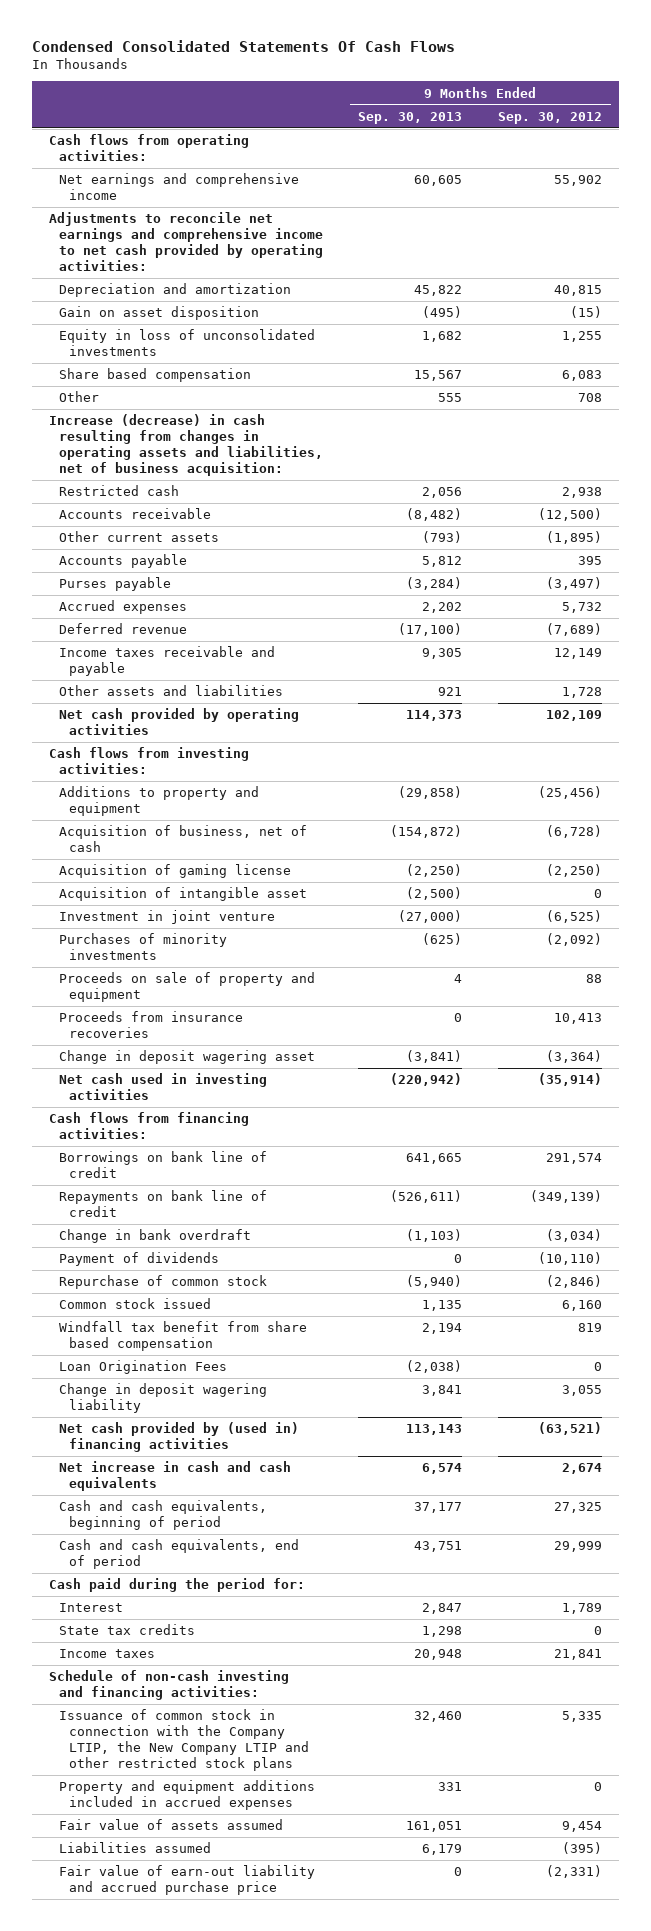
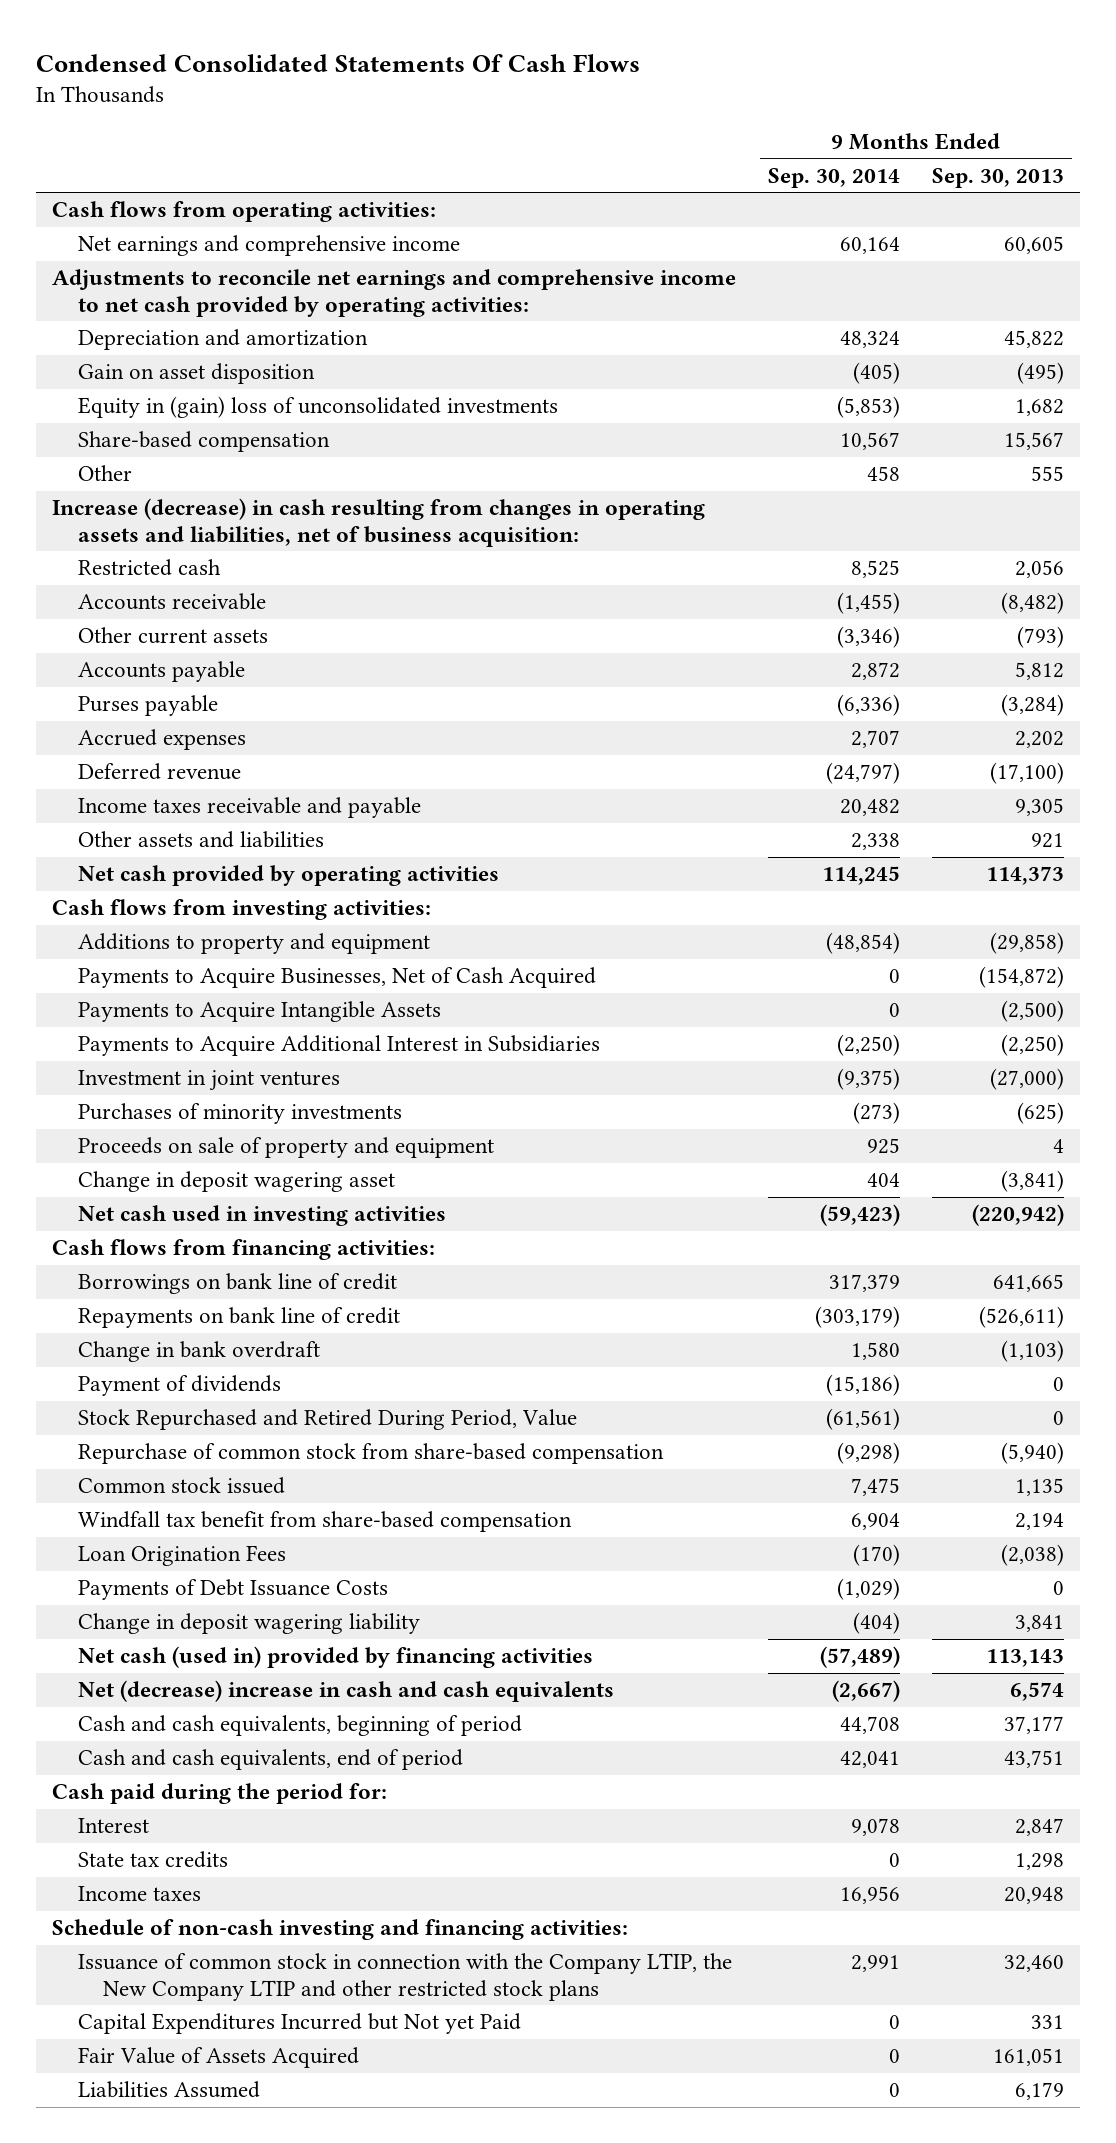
- | 9 Months Ended Sep. 30, 2013 | 9 Months Ended Sep. 30, 2012
+ | 9 Months Ended Sep. 30, 2014 | 9 Months Ended Sep. 30, 2013
- Equity in loss of unconsolidated investments | 1,682 | 1,255
- Share based compensation | 15,567 | 6,083
+ Equity in (gain) loss of unconsolidated investments | (5,853) | 1,682
+ Share-based compensation | 10,567 | 15,567
- Acquisition of business, net of cash | (154,872) | (6,728)
- Acquisition of gaming license | (2,250) | (2,250)
- Acquisition of intangible asset | (2,500) | 0
- Investment in joint venture | (27,000) | (6,525)
+ Payments to Acquire Businesses, Net of Cash Acquired | 0 | (154,872)
+ Payments to Acquire Intangible Assets | 0 | (2,500)
+ Payments to Acquire Additional Interest in Subsidiaries | (2,250) | (2,250)
+ Investment in joint ventures | (9,375) | (27,000)
- Proceeds from insurance recoveries | 0 | 10,413
- Repurchase of common stock | (5,940) | (2,846)
+ Stock Repurchased and Retired During Period, Value | (61,561) | 0
+ Repurchase of common stock from share-based compensation | (9,298) | (5,940)
- Windfall tax benefit from share based compensation | 2,194 | 819
+ Windfall tax benefit from share-based compensation | 6,904 | 2,194
+ Payments of Debt Issuance Costs | (1,029) | 0
- Net cash provided by (used in) financing activities | 113,143 | (63,521)
- Net increase in cash and cash equivalents | 6,574 | 2,674
+ Net cash (used in) provided by financing activities | (57,489) | 113,143
+ Net (decrease) increase in cash and cash equivalents | (2,667) | 6,574
- Property and equipment additions included in accrued expenses | 331 | 0
- Fair value of assets assumed | 161,051 | 9,454
- Liabilities assumed | 6,179 | (395)
- Fair value of earn-out liability and accrued purchase price | 0 | (2,331)
+ Capital Expenditures Incurred but Not yet Paid | 0 | 331
+ Fair Value of Assets Acquired | 0 | 161,051
+ Liabilities Assumed | 0 | 6,179

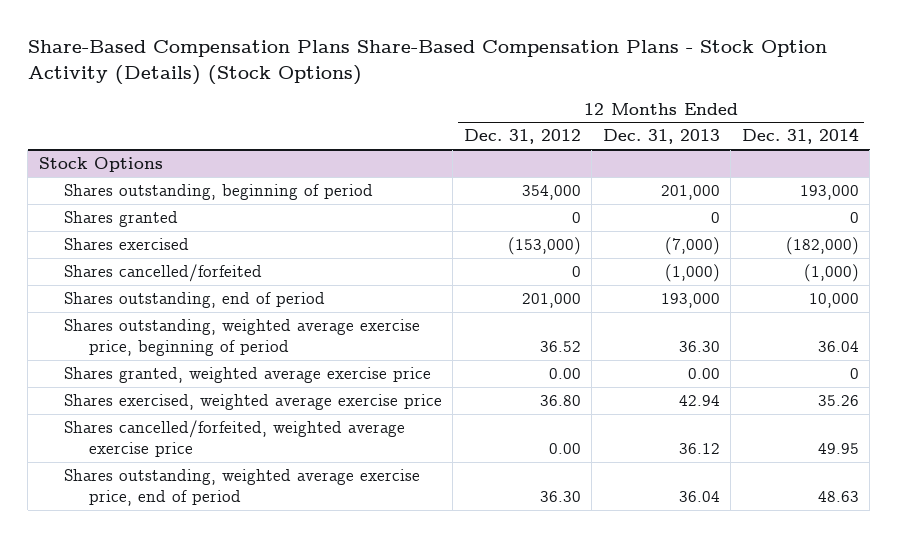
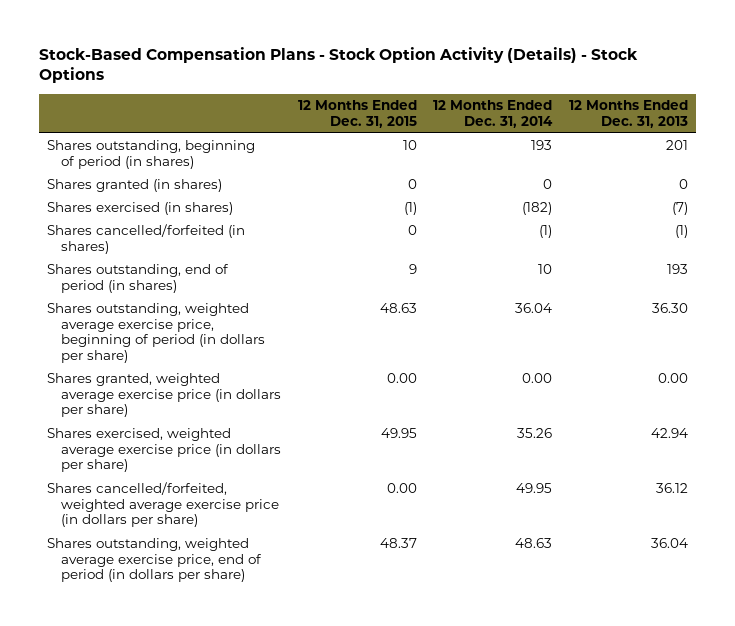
- Share-Based Compensation Plans Share-Based Compensation Plans - Stock Option Activity (Details) (Stock Options)
+ Stock-Based Compensation Plans - Stock Option Activity (Details) - Stock Options
- | 12 Months Ended Dec. 31, 2012 | 12 Months Ended Dec. 31, 2013 | 12 Months Ended Dec. 31, 2014
+ | 12 Months Ended Dec. 31, 2015 | 12 Months Ended Dec. 31, 2014 | 12 Months Ended Dec. 31, 2013
- Stock Options
- Shares outstanding, beginning of period | 354,000 | 201,000 | 193,000
- Shares granted | 0 | 0 | 0
- Shares exercised | (153,000) | (7,000) | (182,000)
- Shares cancelled/forfeited | 0 | (1,000) | (1,000)
- Shares outstanding, end of period | 201,000 | 193,000 | 10,000
- Shares outstanding, weighted average exercise price, beginning of period | 36.52 | 36.30 | 36.04
- Shares granted, weighted average exercise price | 0.00 | 0.00 | 0
- Shares exercised, weighted average exercise price | 36.80 | 42.94 | 35.26
- Shares cancelled/forfeited, weighted average exercise price | 0.00 | 36.12 | 49.95
- Shares outstanding, weighted average exercise price, end of period | 36.30 | 36.04 | 48.63
+ Shares outstanding, beginning of period (in shares) | 10 | 193 | 201
+ Shares granted (in shares) | 0 | 0 | 0
+ Shares exercised (in shares) | (1) | (182) | (7)
+ Shares cancelled/forfeited (in shares) | 0 | (1) | (1)
+ Shares outstanding, end of period (in shares) | 9 | 10 | 193
+ Shares outstanding, weighted average exercise price, beginning of period (in dollars per share) | 48.63 | 36.04 | 36.30
+ Shares granted, weighted average exercise price (in dollars per share) | 0.00 | 0.00 | 0.00
+ Shares exercised, weighted average exercise price (in dollars per share) | 49.95 | 35.26 | 42.94
+ Shares cancelled/forfeited, weighted average exercise price (in dollars per share) | 0.00 | 49.95 | 36.12
+ Shares outstanding, weighted average exercise price, end of period (in dollars per share) | 48.37 | 48.63 | 36.04

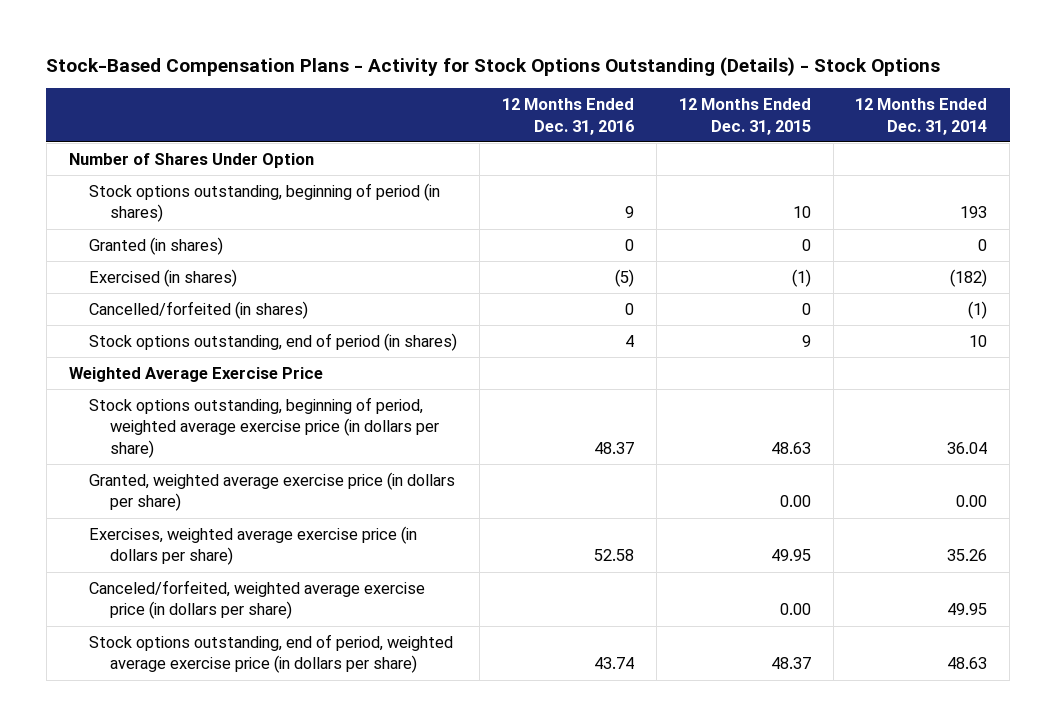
- Stock-Based Compensation Plans - Stock Option Activity (Details) - Stock Options
+ Stock-Based Compensation Plans - Activity for Stock Options Outstanding (Details) - Stock Options
- | 12 Months Ended Dec. 31, 2015 | 12 Months Ended Dec. 31, 2014 | 12 Months Ended Dec. 31, 2013
+ | 12 Months Ended Dec. 31, 2016 | 12 Months Ended Dec. 31, 2015 | 12 Months Ended Dec. 31, 2014
- Shares outstanding, beginning of period (in shares) | 10 | 193 | 201
- Shares granted (in shares) | 0 | 0 | 0
- Shares exercised (in shares) | (1) | (182) | (7)
- Shares cancelled/forfeited (in shares) | 0 | (1) | (1)
- Shares outstanding, end of period (in shares) | 9 | 10 | 193
- Shares outstanding, weighted average exercise price, beginning of period (in dollars per share) | 48.63 | 36.04 | 36.30
- Shares granted, weighted average exercise price (in dollars per share) | 0.00 | 0.00 | 0.00
- Shares exercised, weighted average exercise price (in dollars per share) | 49.95 | 35.26 | 42.94
- Shares cancelled/forfeited, weighted average exercise price (in dollars per share) | 0.00 | 49.95 | 36.12
- Shares outstanding, weighted average exercise price, end of period (in dollars per share) | 48.37 | 48.63 | 36.04
+ Number of Shares Under Option
+ Stock options outstanding, beginning of period (in shares) | 9 | 10 | 193
+ Granted (in shares) | 0 | 0 | 0
+ Exercised (in shares) | (5) | (1) | (182)
+ Cancelled/forfeited (in shares) | 0 | 0 | (1)
+ Stock options outstanding, end of period (in shares) | 4 | 9 | 10
+ Weighted Average Exercise Price
+ Stock options outstanding, beginning of period, weighted average exercise price (in dollars per share) | 48.37 | 48.63 | 36.04
+ Granted, weighted average exercise price (in dollars per share) | | 0.00 | 0.00
+ Exercises, weighted average exercise price (in dollars per share) | 52.58 | 49.95 | 35.26
+ Canceled/forfeited, weighted average exercise price (in dollars per share) | | 0.00 | 49.95
+ Stock options outstanding, end of period, weighted average exercise price (in dollars per share) | 43.74 | 48.37 | 48.63

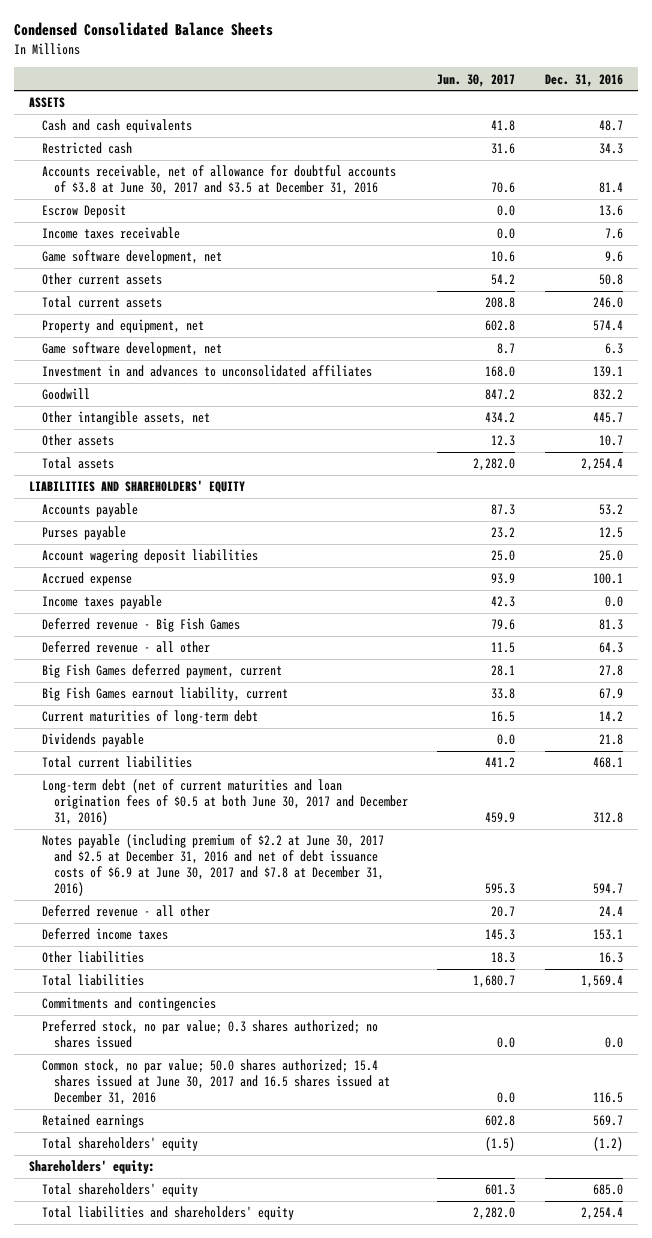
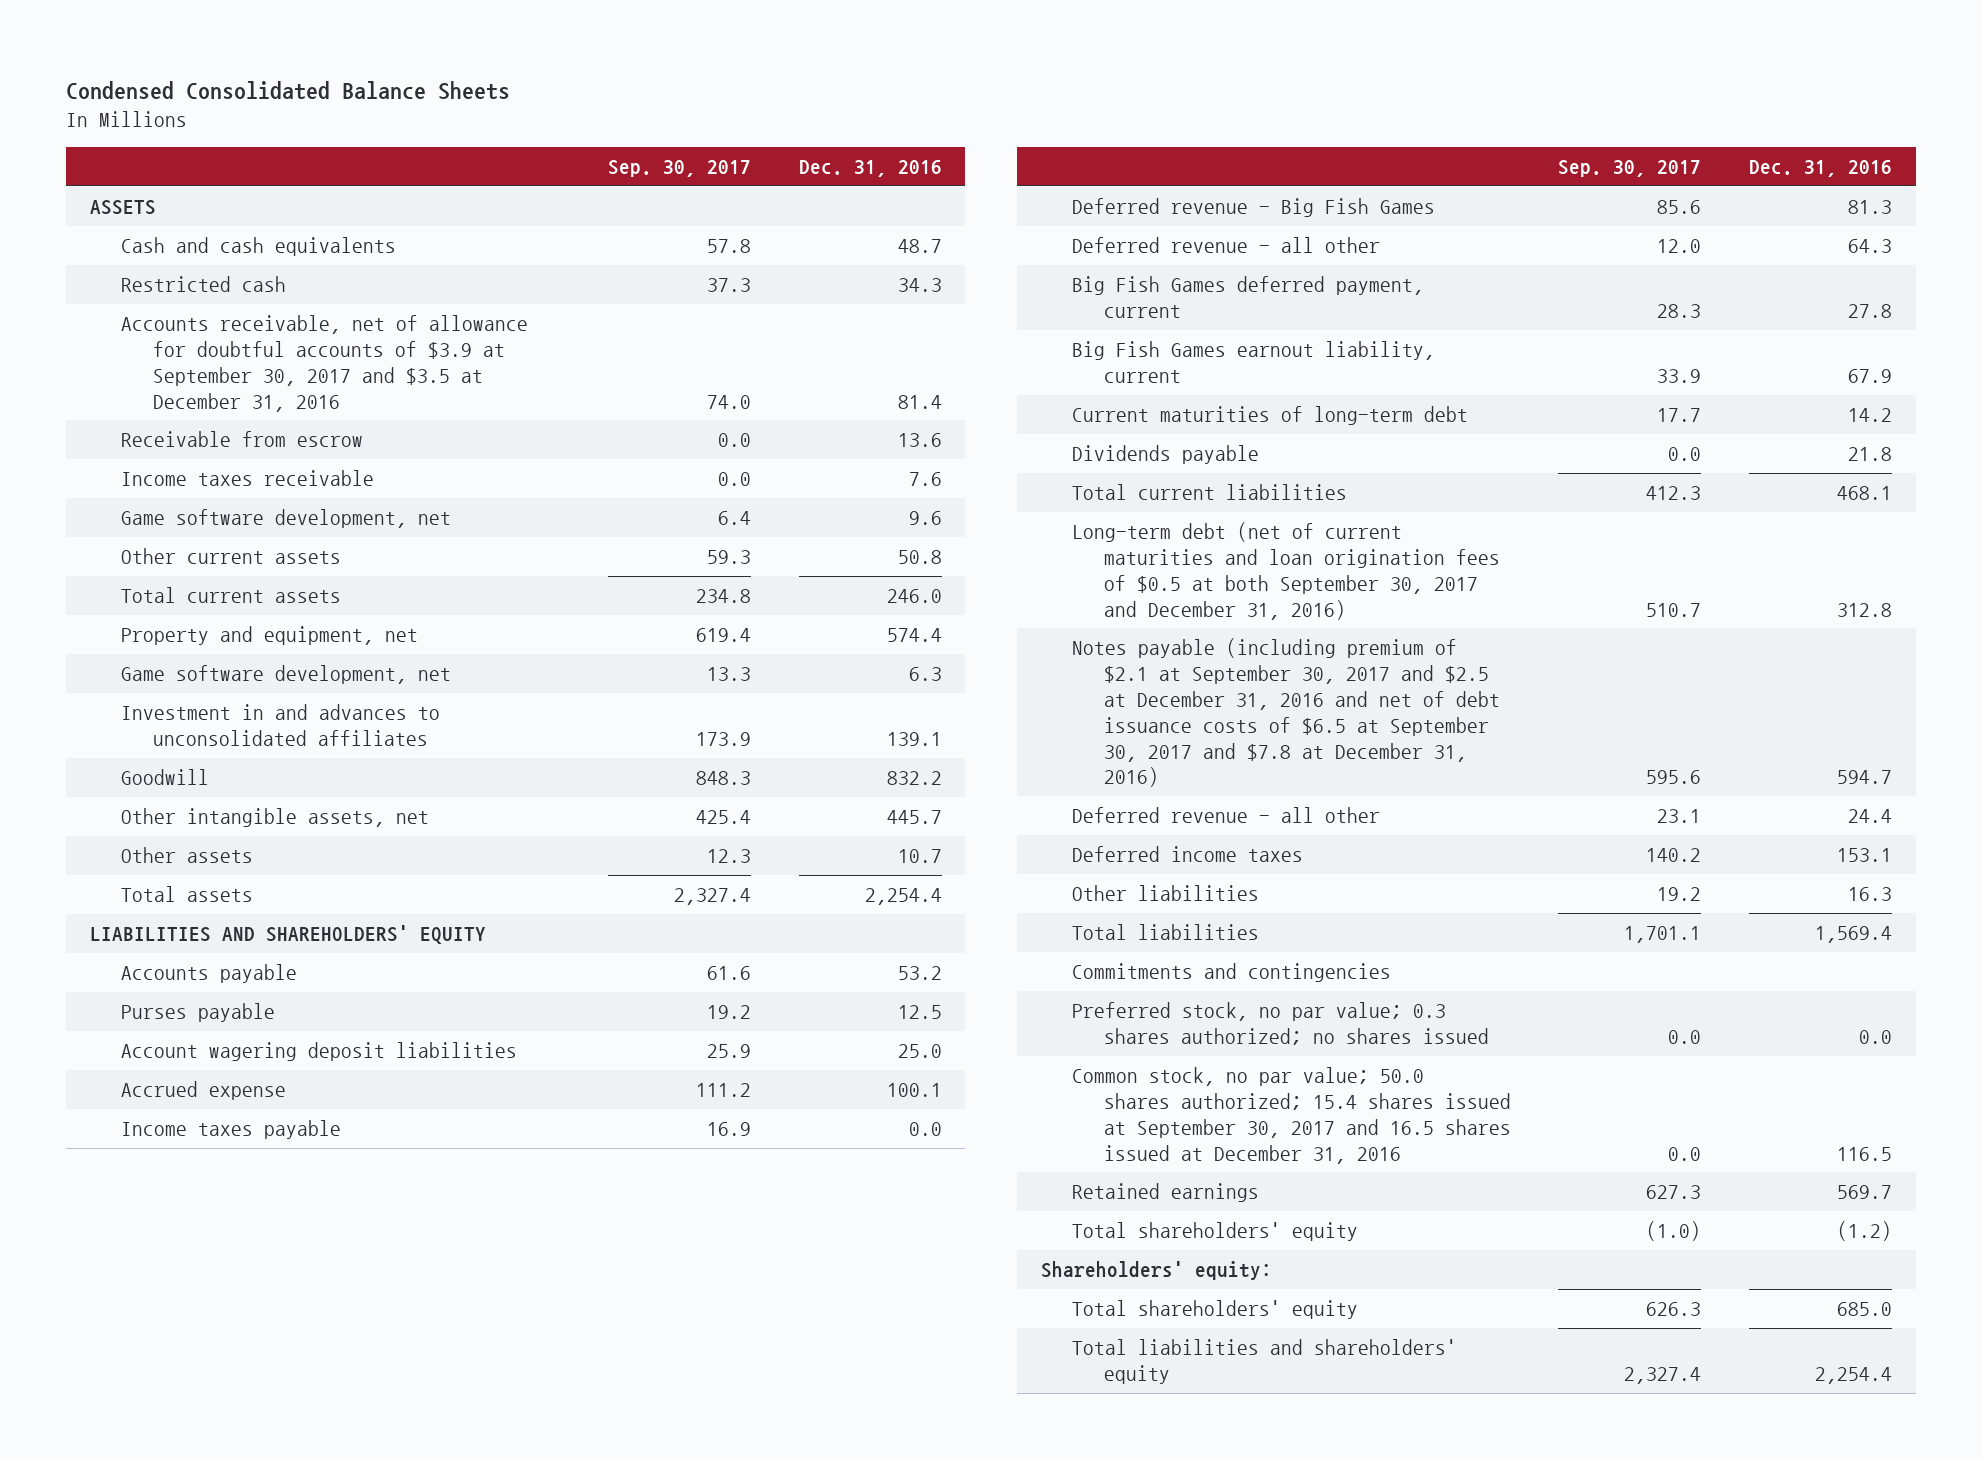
- | Jun. 30, 2017 | Dec. 31, 2016
+ | Sep. 30, 2017 | Dec. 31, 2016
- Accounts receivable, net of allowance for doubtful accounts of $3.8 at June 30, 2017 and $3.5 at December 31, 2016 | 70.6 | 81.4
- Escrow Deposit | 0.0 | 13.6
+ Accounts receivable, net of allowance for doubtful accounts of $3.9 at September 30, 2017 and $3.5 at December 31, 2016 | 74.0 | 81.4
+ Receivable from escrow | 0.0 | 13.6
- Long-term debt (net of current maturities and loan origination fees of $0.5 at both June 30, 2017 and December 31, 2016) | 459.9 | 312.8
- Notes payable (including premium of $2.2 at June 30, 2017 and $2.5 at December 31, 2016 and net of debt issuance costs of $6.9 at June 30, 2017 and $7.8 at December 31, 2016) | 595.3 | 594.7
+ Long-term debt (net of current maturities and loan origination fees of $0.5 at both September 30, 2017 and December 31, 2016) | 510.7 | 312.8
+ Notes payable (including premium of $2.1 at September 30, 2017 and $2.5 at December 31, 2016 and net of debt issuance costs of $6.5 at September 30, 2017 and $7.8 at December 31, 2016) | 595.6 | 594.7
- Common stock, no par value; 50.0 shares authorized; 15.4 shares issued at June 30, 2017 and 16.5 shares issued at December 31, 2016 | 0.0 | 116.5
+ Common stock, no par value; 50.0 shares authorized; 15.4 shares issued at September 30, 2017 and 16.5 shares issued at December 31, 2016 | 0.0 | 116.5

